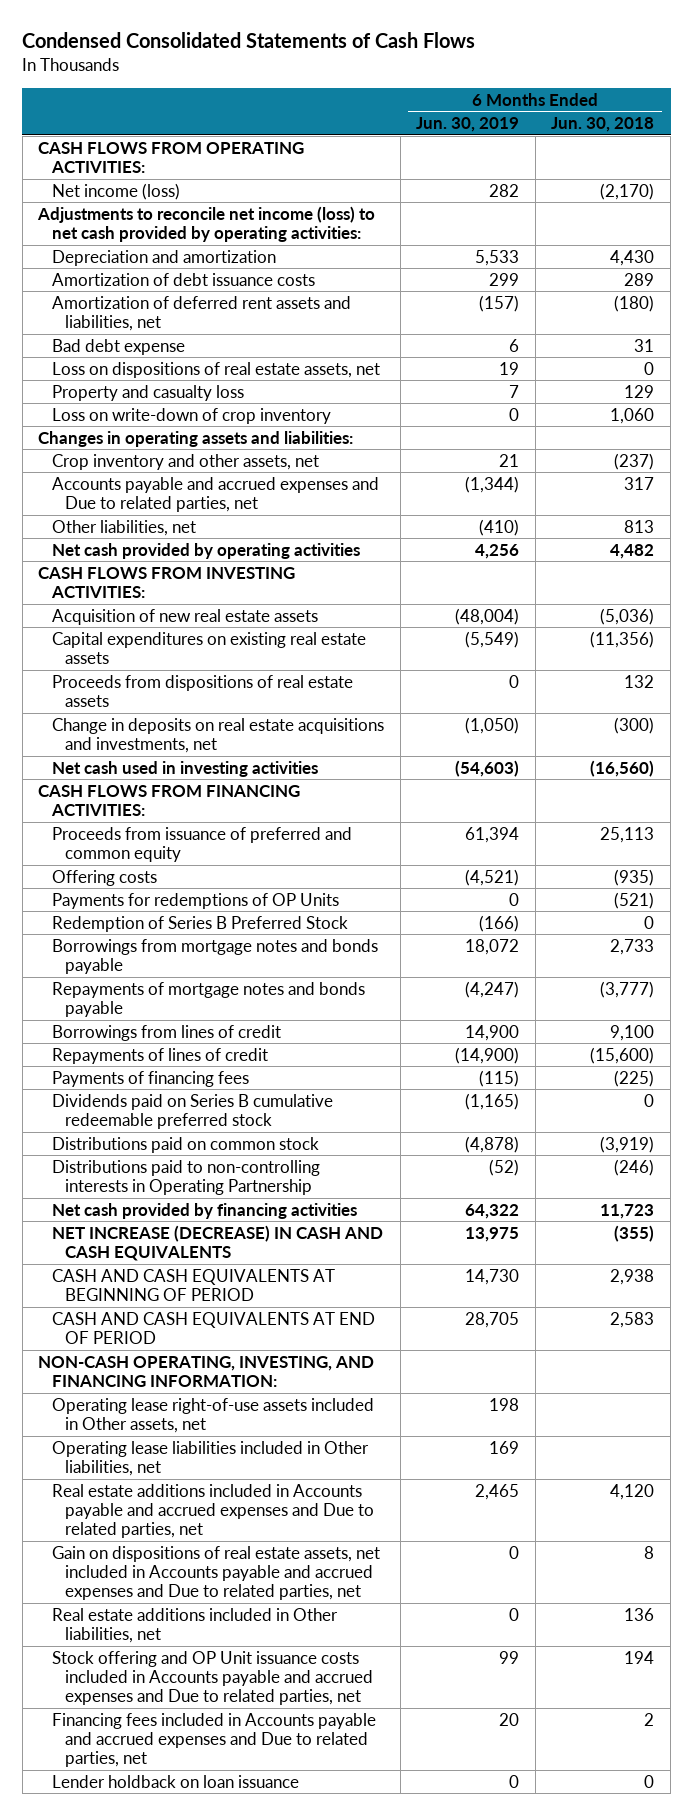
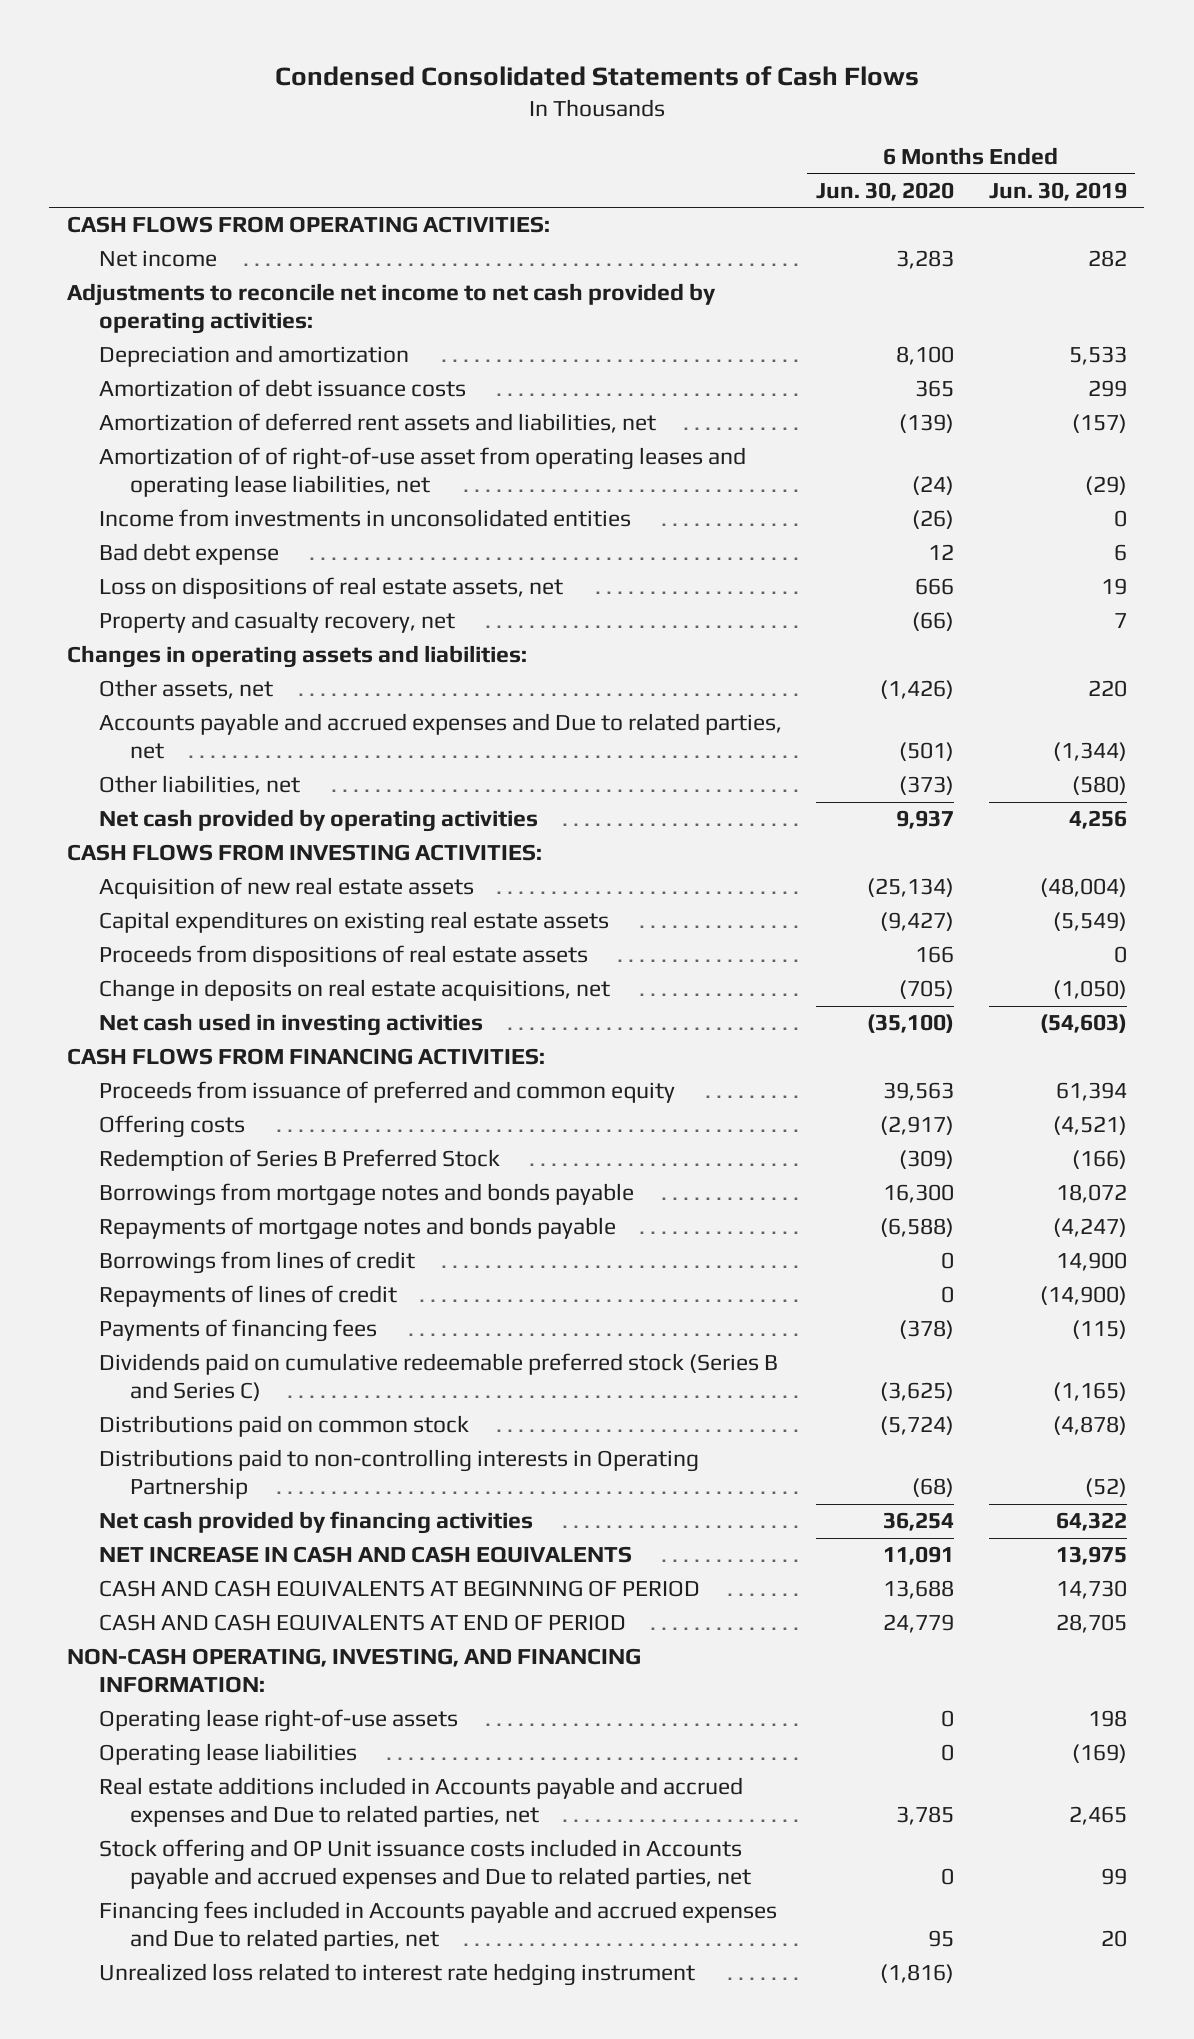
- | 6 Months Ended Jun. 30, 2019 | 6 Months Ended Jun. 30, 2018
+ | 6 Months Ended Jun. 30, 2020 | 6 Months Ended Jun. 30, 2019
- Net income (loss) | 282 | (2,170)
- Adjustments to reconcile net income (loss) to net cash provided by operating activities:
+ Net income | 3,283 | 282
+ Adjustments to reconcile net income to net cash provided by operating activities:
+ Amortization of of right-of-use asset from operating leases and operating lease liabilities, net | (24) | (29)
+ Income from investments in unconsolidated entities | (26) | 0
- Property and casualty loss | 7 | 129
- Loss on write-down of crop inventory | 0 | 1,060
+ Property and casualty recovery, net | (66) | 7
- Crop inventory and other assets, net | 21 | (237)
+ Other assets, net | (1,426) | 220
- Other liabilities, net | (410) | 813
+ Other liabilities, net | (373) | (580)
- Change in deposits on real estate acquisitions and investments, net | (1,050) | (300)
+ Change in deposits on real estate acquisitions, net | (705) | (1,050)
- Payments for redemptions of OP Units | 0 | (521)
- Dividends paid on Series B cumulative redeemable preferred stock | (1,165) | 0
+ Dividends paid on cumulative redeemable preferred stock (Series B and Series C) | (3,625) | (1,165)
- NET INCREASE (DECREASE) IN CASH AND CASH EQUIVALENTS | 13,975 | (355)
+ NET INCREASE IN CASH AND CASH EQUIVALENTS | 11,091 | 13,975
- Operating lease right-of-use assets included in Other assets, net | 198 |
- Operating lease liabilities included in Other liabilities, net | 169 |
+ Operating lease right-of-use assets | 0 | 198
+ Operating lease liabilities | 0 | (169)
- Gain on dispositions of real estate assets, net included in Accounts payable and accrued expenses and Due to related parties, net | 0 | 8
- Real estate additions included in Other liabilities, net | 0 | 136
- Lender holdback on loan issuance | 0 | 0
+ Unrealized loss related to interest rate hedging instrument | (1,816) |

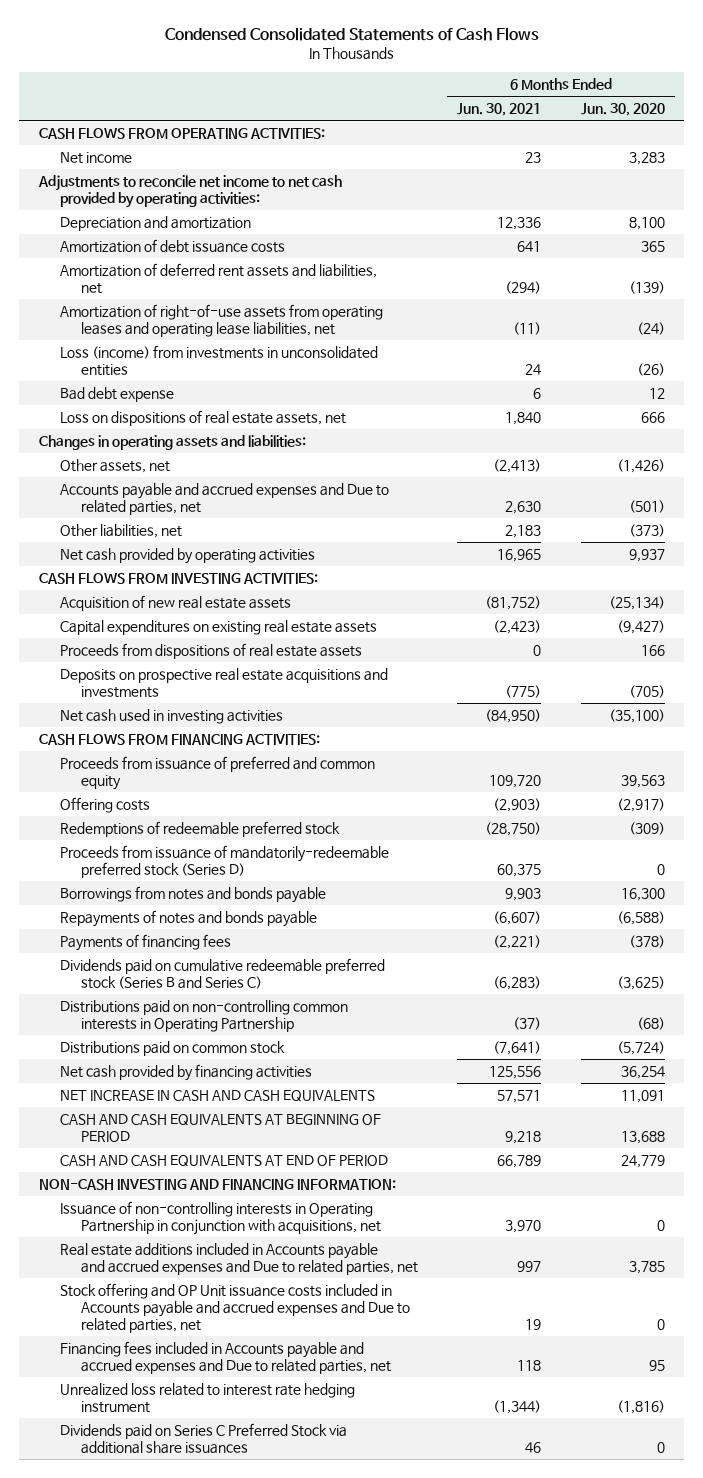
- | 6 Months Ended Jun. 30, 2020 | 6 Months Ended Jun. 30, 2019
+ | 6 Months Ended Jun. 30, 2021 | 6 Months Ended Jun. 30, 2020
- Amortization of of right-of-use asset from operating leases and operating lease liabilities, net | (24) | (29)
- Income from investments in unconsolidated entities | (26) | 0
+ Amortization of right-of-use assets from operating leases and operating lease liabilities, net | (11) | (24)
+ Loss (income) from investments in unconsolidated entities | 24 | (26)
- Property and casualty recovery, net | (66) | 7
- Change in deposits on real estate acquisitions, net | (705) | (1,050)
+ Deposits on prospective real estate acquisitions and investments | (775) | (705)
- Redemption of Series B Preferred Stock | (309) | (166)
- Borrowings from mortgage notes and bonds payable | 16,300 | 18,072
- Repayments of mortgage notes and bonds payable | (6,588) | (4,247)
- Borrowings from lines of credit | 0 | 14,900
- Repayments of lines of credit | 0 | (14,900)
+ Redemptions of redeemable preferred stock | (28,750) | (309)
+ Proceeds from issuance of mandatorily-redeemable preferred stock (Series D) | 60,375 | 0
+ Borrowings from notes and bonds payable | 9,903 | 16,300
+ Repayments of notes and bonds payable | (6,607) | (6,588)
+ Distributions paid on non-controlling common interests in Operating Partnership | (37) | (68)
- Distributions paid to non-controlling interests in Operating Partnership | (68) | (52)
- NON-CASH OPERATING, INVESTING, AND FINANCING INFORMATION:
- Operating lease right-of-use assets | 0 | 198
- Operating lease liabilities | 0 | (169)
+ NON-CASH INVESTING AND FINANCING INFORMATION:
+ Issuance of non-controlling interests in Operating Partnership in conjunction with acquisitions, net | 3,970 | 0
+ Dividends paid on Series C Preferred Stock via additional share issuances | 46 | 0

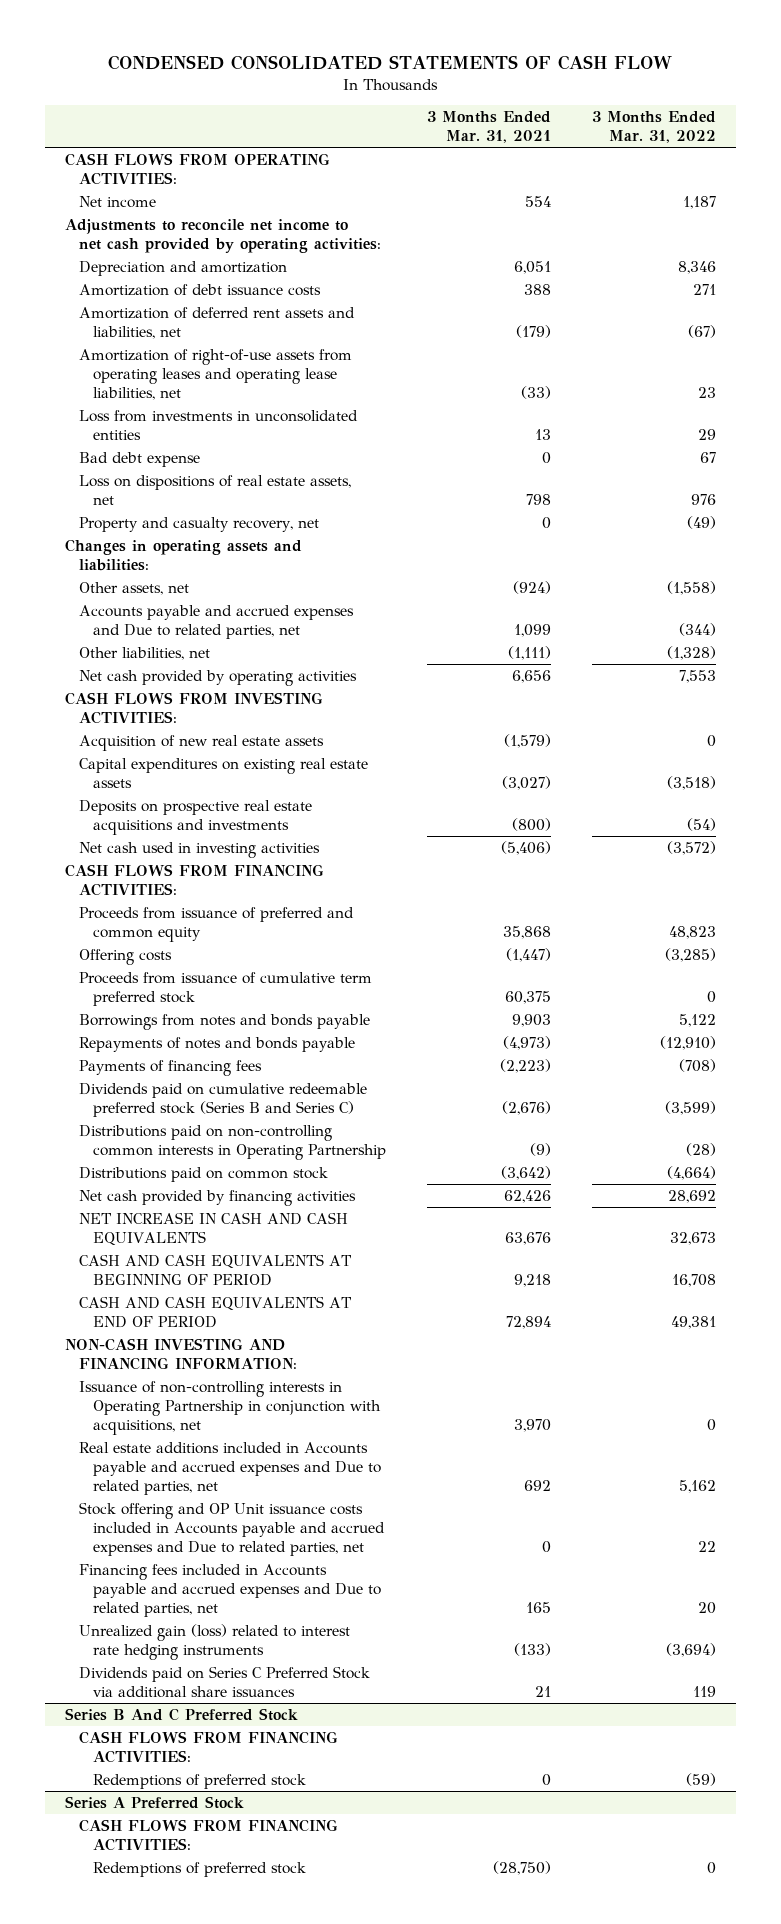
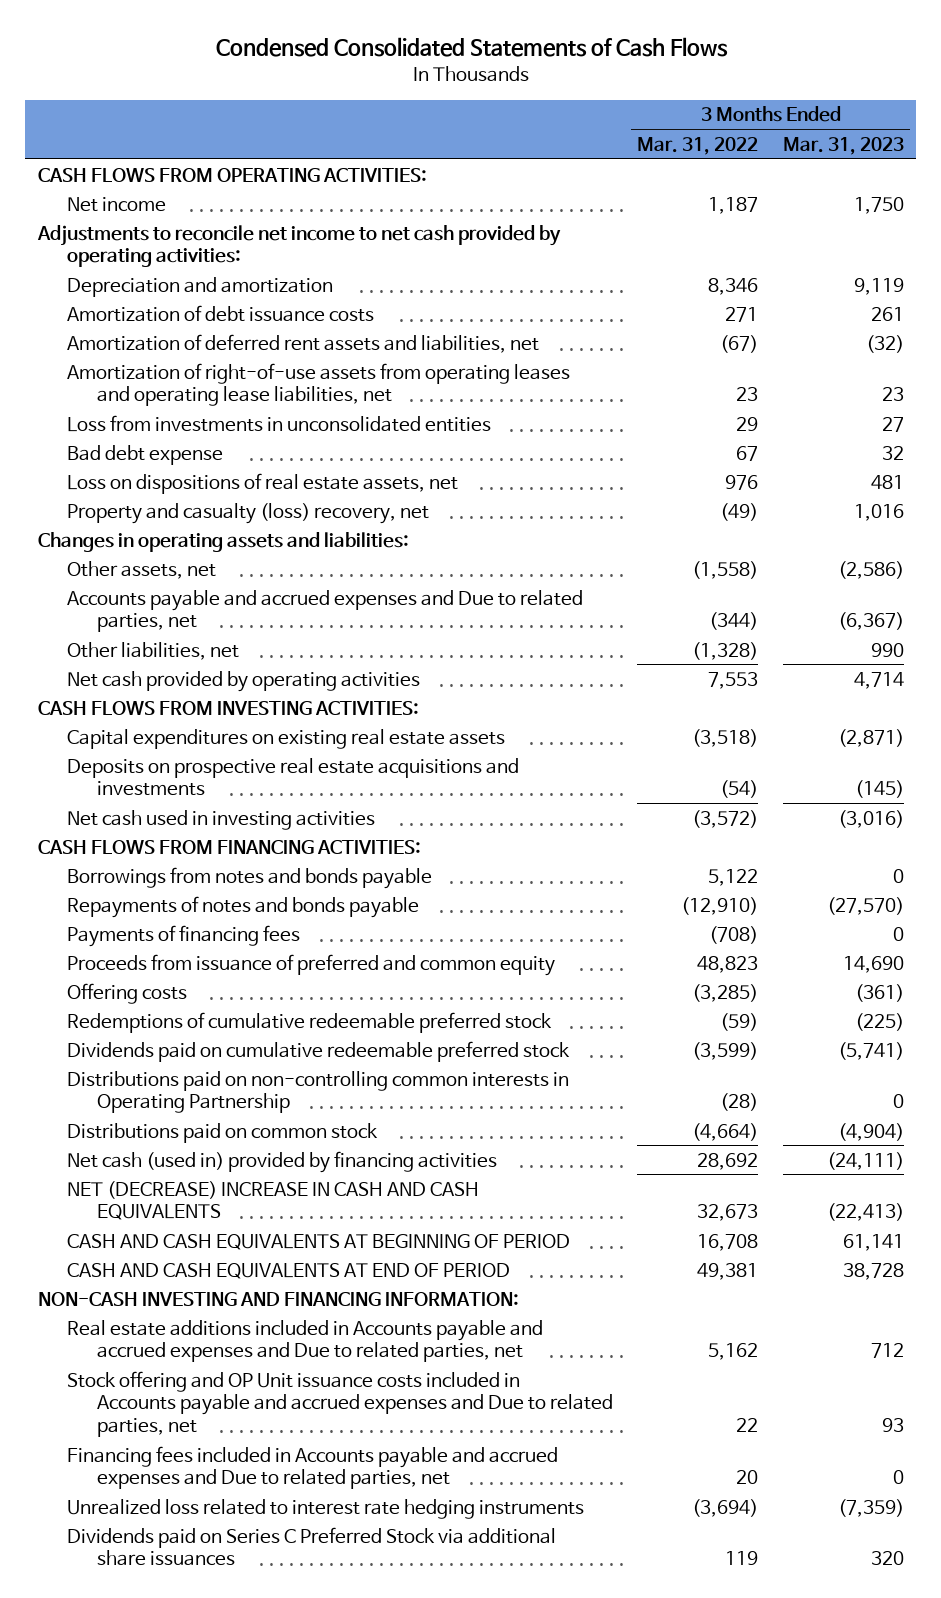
- CONDENSED CONSOLIDATED STATEMENTS OF CASH FLOW
+ Condensed Consolidated Statements of Cash Flows
- | 3 Months Ended Mar. 31, 2021 | 3 Months Ended Mar. 31, 2022
+ | 3 Months Ended Mar. 31, 2022 | 3 Months Ended Mar. 31, 2023
- Property and casualty recovery, net | 0 | (49)
+ Property and casualty (loss) recovery, net | (49) | 1,016
- Acquisition of new real estate assets | (1,579) | 0
- Proceeds from issuance of cumulative term preferred stock | 60,375 | 0
- Dividends paid on cumulative redeemable preferred stock (Series B and Series C) | (2,676) | (3,599)
moved down: Proceeds from issuance of preferred and common equity | 48,823 | 14,690
moved down: Offering costs | (3,285) | (361)
+ Redemptions of cumulative redeemable preferred stock | (59) | (225)
+ Dividends paid on cumulative redeemable preferred stock | (3,599) | (5,741)
- Net cash provided by financing activities | 62,426 | 28,692
- NET INCREASE IN CASH AND CASH EQUIVALENTS | 63,676 | 32,673
+ Net cash (used in) provided by financing activities | 28,692 | (24,111)
+ NET (DECREASE) INCREASE IN CASH AND CASH EQUIVALENTS | 32,673 | (22,413)
- Issuance of non-controlling interests in Operating Partnership in conjunction with acquisitions, net | 3,970 | 0
- Unrealized gain (loss) related to interest rate hedging instruments | (133) | (3,694)
+ Unrealized loss related to interest rate hedging instruments | (3,694) | (7,359)
- Series B And C Preferred Stock
- CASH FLOWS FROM FINANCING ACTIVITIES:
- Redemptions of preferred stock | 0 | (59)
- Series A Preferred Stock
- CASH FLOWS FROM FINANCING ACTIVITIES:
- Redemptions of preferred stock | (28,750) | 0

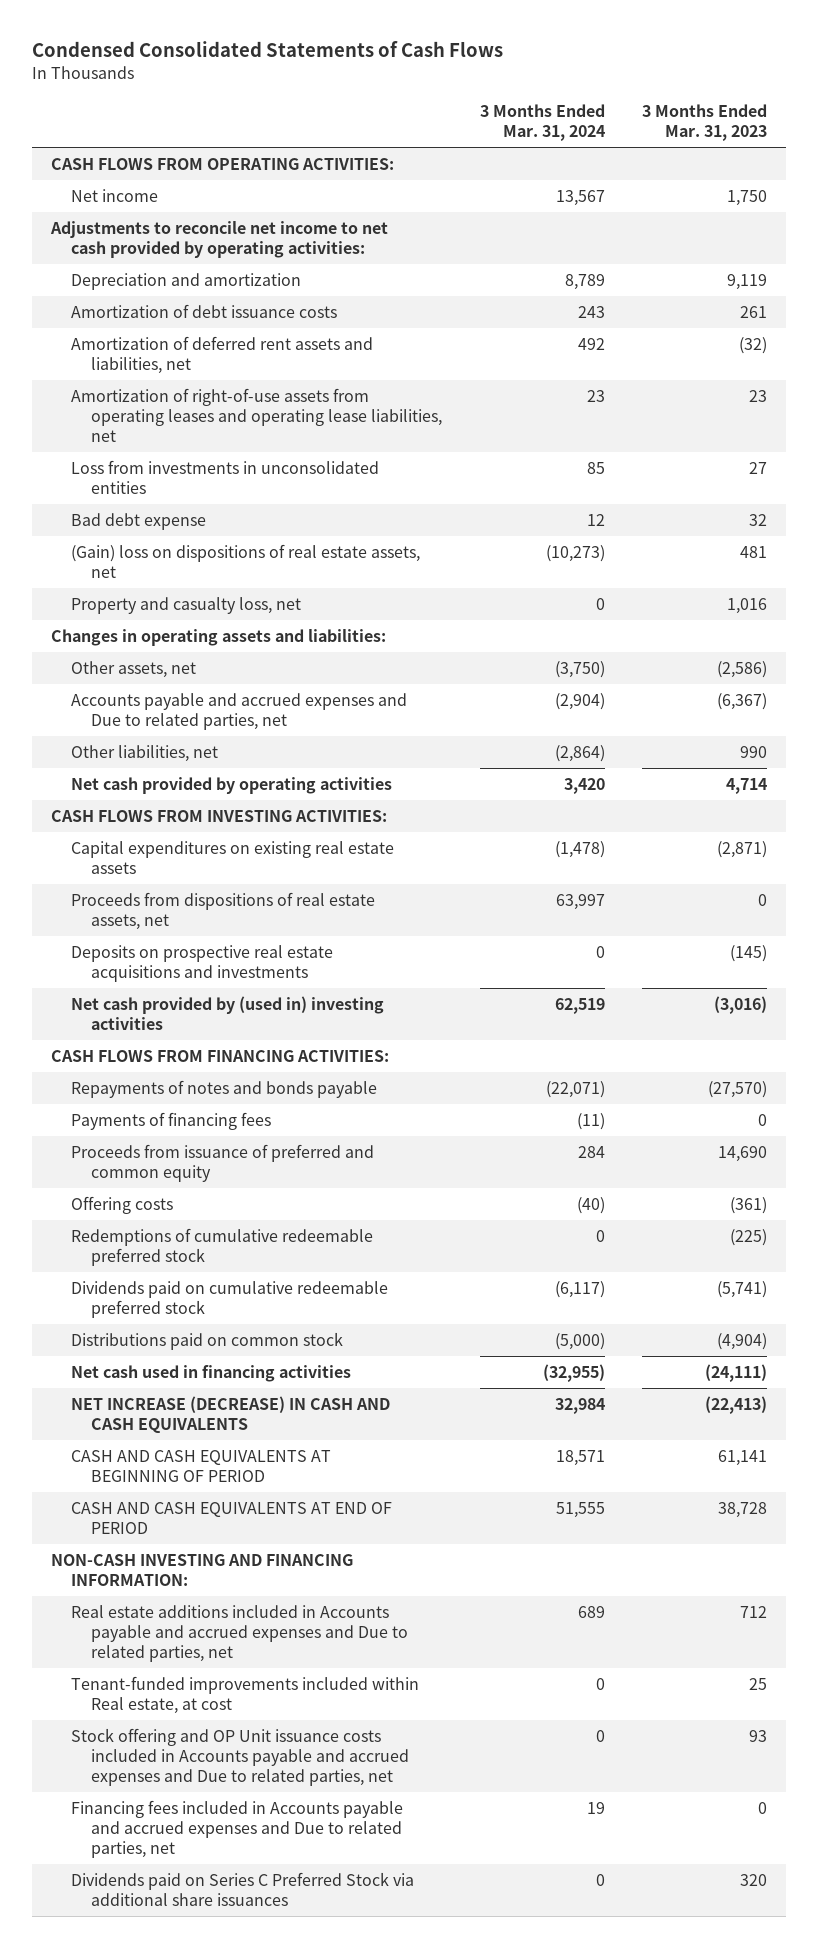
- | 3 Months Ended Mar. 31, 2022 | 3 Months Ended Mar. 31, 2023
+ | 3 Months Ended Mar. 31, 2024 | 3 Months Ended Mar. 31, 2023
- Loss on dispositions of real estate assets, net | 976 | 481
- Property and casualty (loss) recovery, net | (49) | 1,016
+ (Gain) loss on dispositions of real estate assets, net | (10,273) | 481
+ Property and casualty loss, net | 0 | 1,016
+ Proceeds from dispositions of real estate assets, net | 63,997 | 0
- Net cash used in investing activities | (3,572) | (3,016)
+ Net cash provided by (used in) investing activities | 62,519 | (3,016)
- Borrowings from notes and bonds payable | 5,122 | 0
- Distributions paid on non-controlling common interests in Operating Partnership | (28) | 0
- Net cash (used in) provided by financing activities | 28,692 | (24,111)
- NET (DECREASE) INCREASE IN CASH AND CASH EQUIVALENTS | 32,673 | (22,413)
+ Net cash used in financing activities | (32,955) | (24,111)
+ NET INCREASE (DECREASE) IN CASH AND CASH EQUIVALENTS | 32,984 | (22,413)
+ Tenant-funded improvements included within Real estate, at cost | 0 | 25
- Unrealized loss related to interest rate hedging instruments | (3,694) | (7,359)

